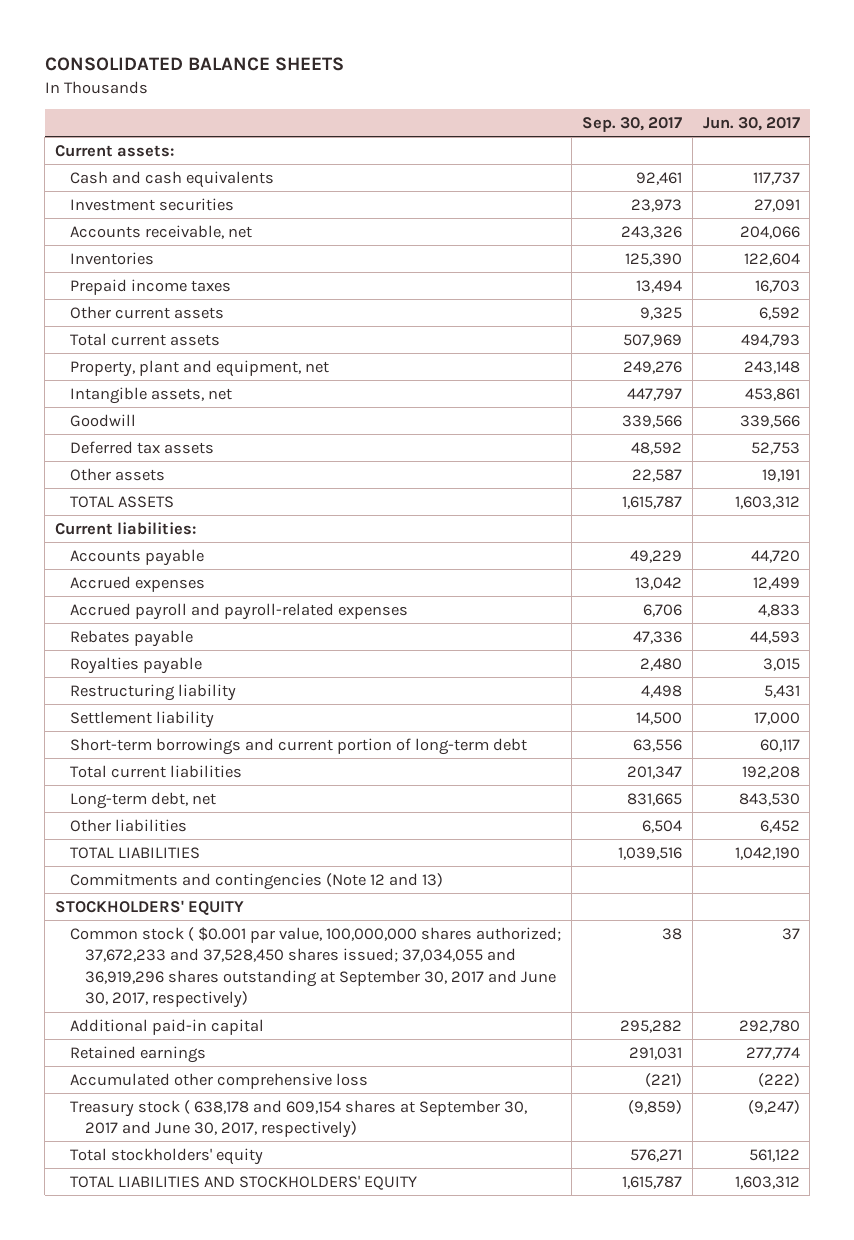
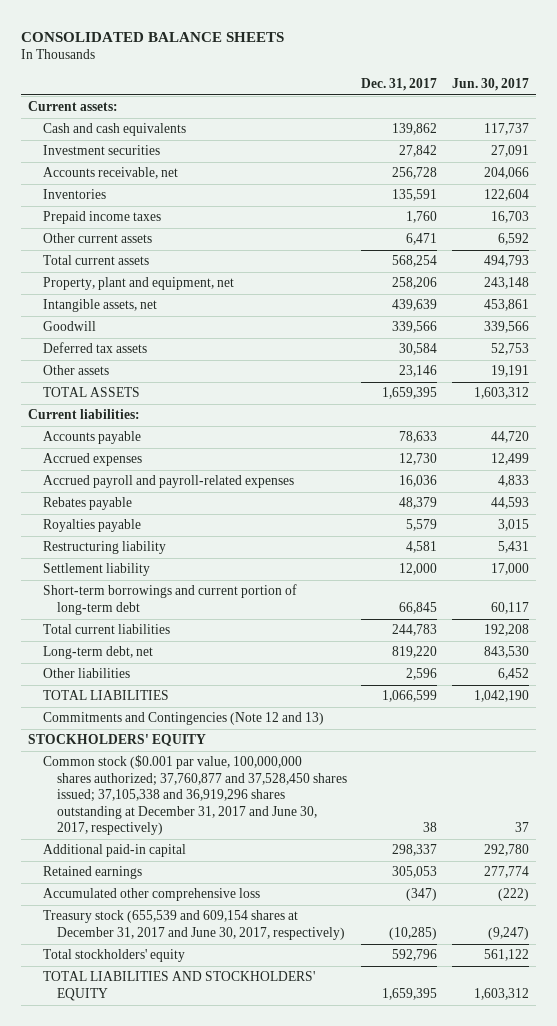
- | Sep. 30, 2017 | Jun. 30, 2017
+ | Dec. 31, 2017 | Jun. 30, 2017
- Commitments and contingencies (Note 12 and 13)
+ Commitments and Contingencies (Note 12 and 13)
- Common stock ( $0.001 par value, 100,000,000 shares authorized; 37,672,233 and 37,528,450 shares issued; 37,034,055 and 36,919,296 shares outstanding at September 30, 2017 and June 30, 2017, respectively) | 38 | 37
+ Common stock ($0.001 par value, 100,000,000 shares authorized; 37,760,877 and 37,528,450 shares issued; 37,105,338 and 36,919,296 shares outstanding at December 31, 2017 and June 30, 2017, respectively) | 38 | 37
- Treasury stock ( 638,178 and 609,154 shares at September 30, 2017 and June 30, 2017, respectively) | (9,859) | (9,247)
+ Treasury stock (655,539 and 609,154 shares at December 31, 2017 and June 30, 2017, respectively) | (10,285) | (9,247)

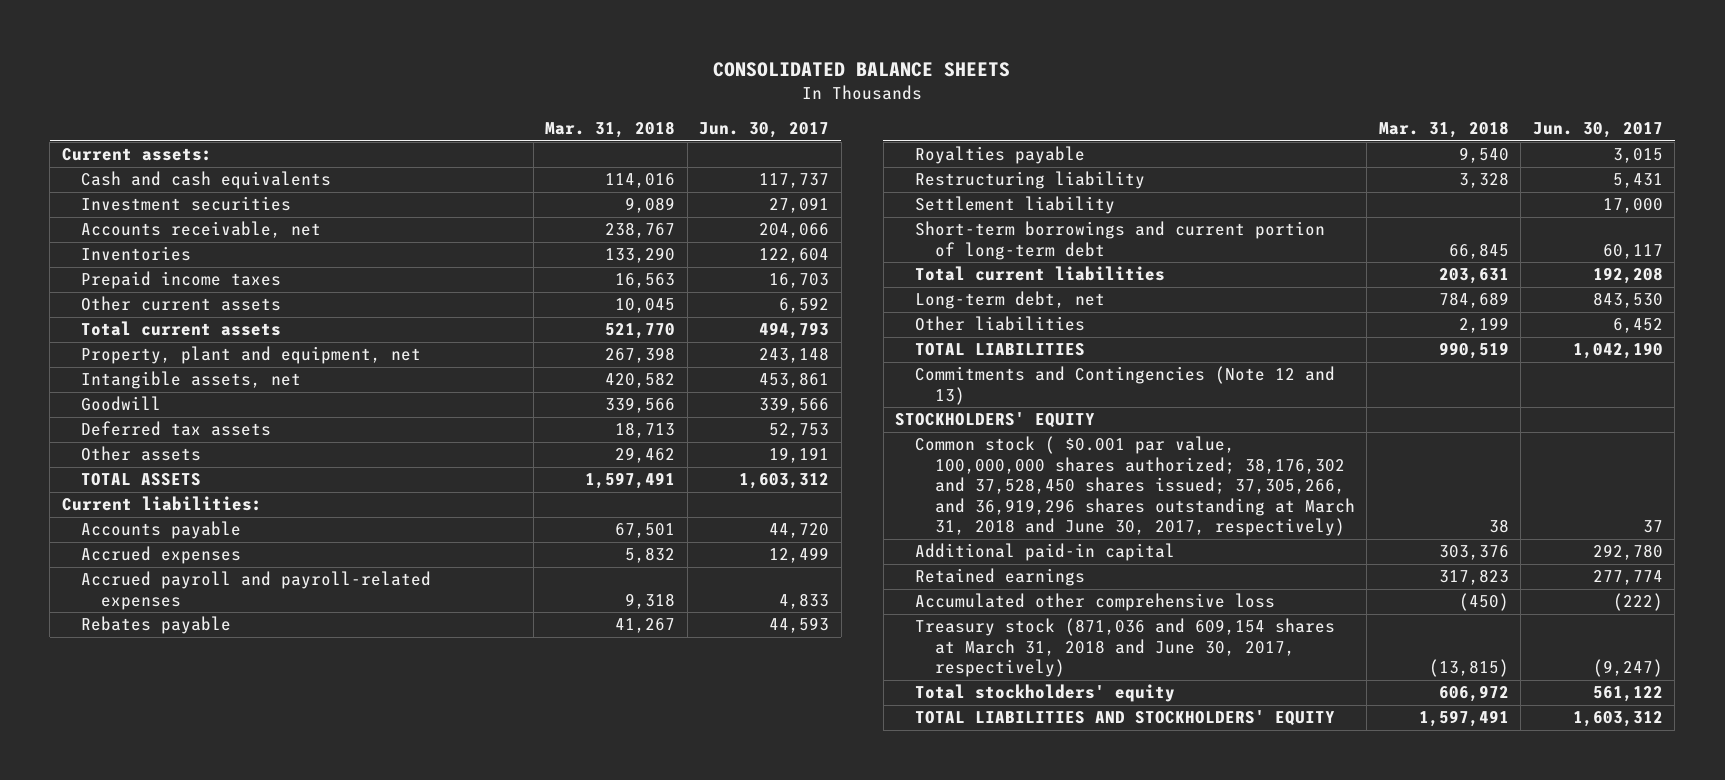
- | Dec. 31, 2017 | Jun. 30, 2017
+ | Mar. 31, 2018 | Jun. 30, 2017
- Common stock ($0.001 par value, 100,000,000 shares authorized; 37,760,877 and 37,528,450 shares issued; 37,105,338 and 36,919,296 shares outstanding at December 31, 2017 and June 30, 2017, respectively) | 38 | 37
+ Common stock ( $0.001 par value, 100,000,000 shares authorized; 38,176,302 and 37,528,450 shares issued; 37,305,266, and 36,919,296 shares outstanding at March 31, 2018 and June 30, 2017, respectively) | 38 | 37
- Treasury stock (655,539 and 609,154 shares at December 31, 2017 and June 30, 2017, respectively) | (10,285) | (9,247)
+ Treasury stock (871,036 and 609,154 shares at March 31, 2018 and June 30, 2017, respectively) | (13,815) | (9,247)

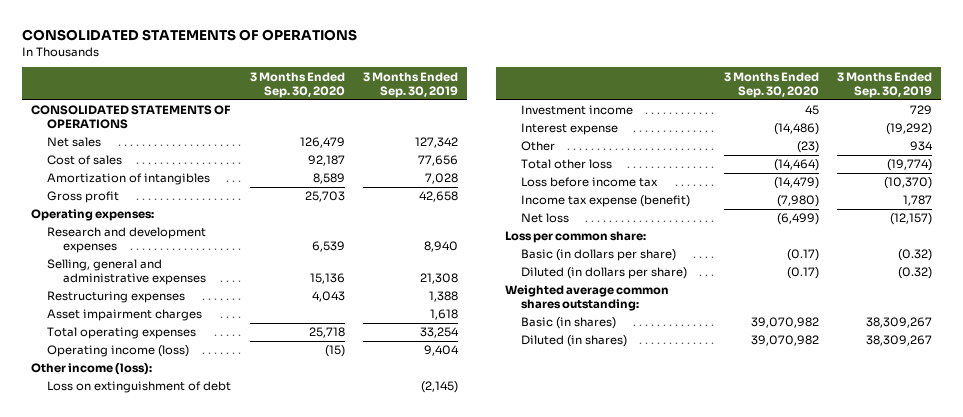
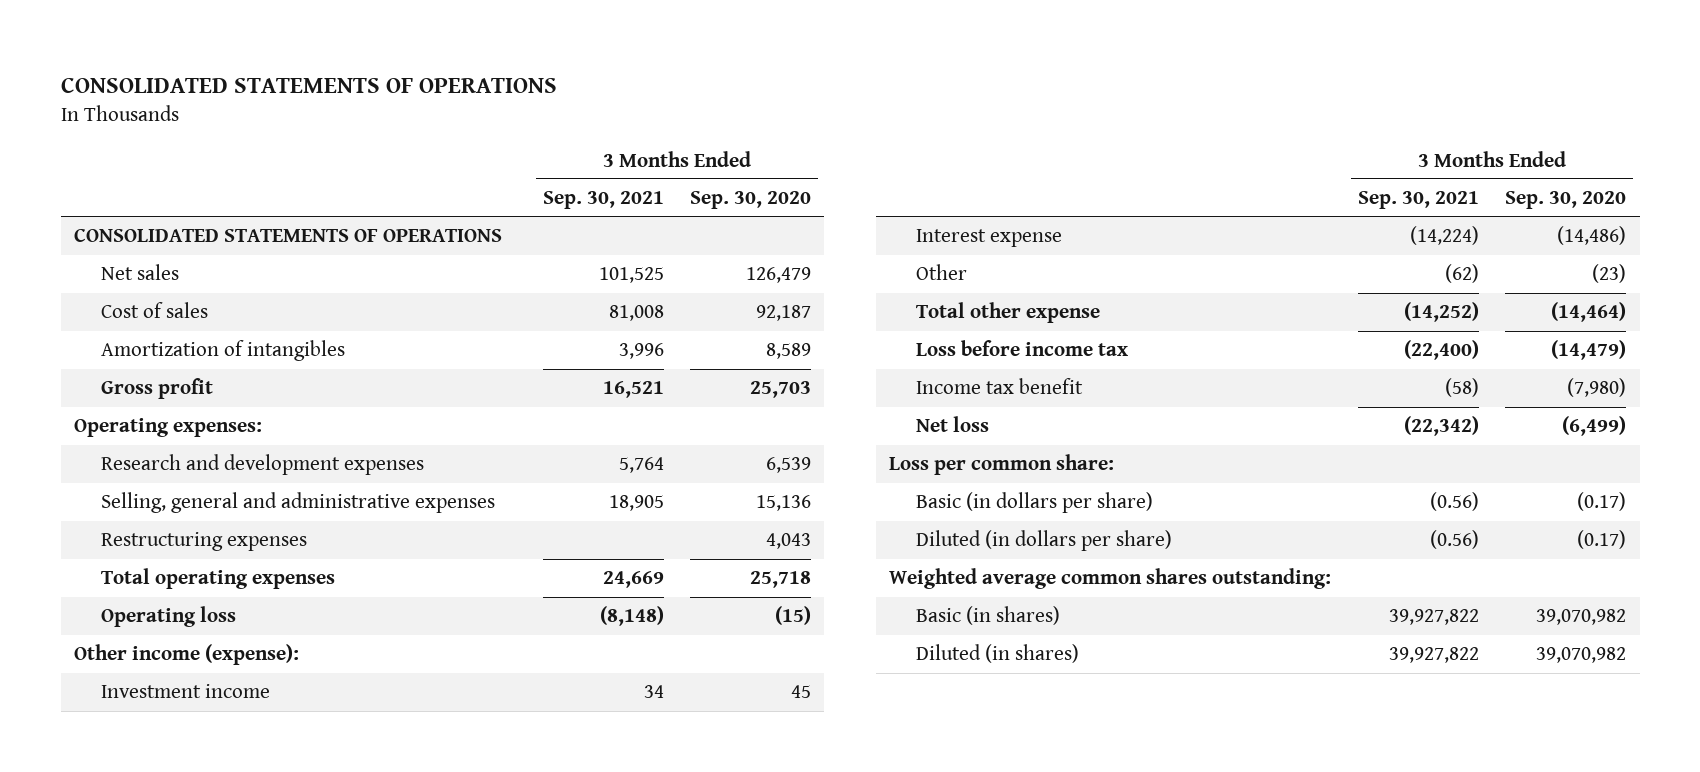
- | 3 Months Ended Sep. 30, 2020 | 3 Months Ended Sep. 30, 2019
+ | 3 Months Ended Sep. 30, 2021 | 3 Months Ended Sep. 30, 2020
- Asset impairment charges | | 1,618
- Operating income (loss) | (15) | 9,404
- Other income (loss):
- Loss on extinguishment of debt | | (2,145)
+ Operating loss | (8,148) | (15)
+ Other income (expense):
- Total other loss | (14,464) | (19,774)
+ Total other expense | (14,252) | (14,464)
- Income tax expense (benefit) | (7,980) | 1,787
+ Income tax benefit | (58) | (7,980)

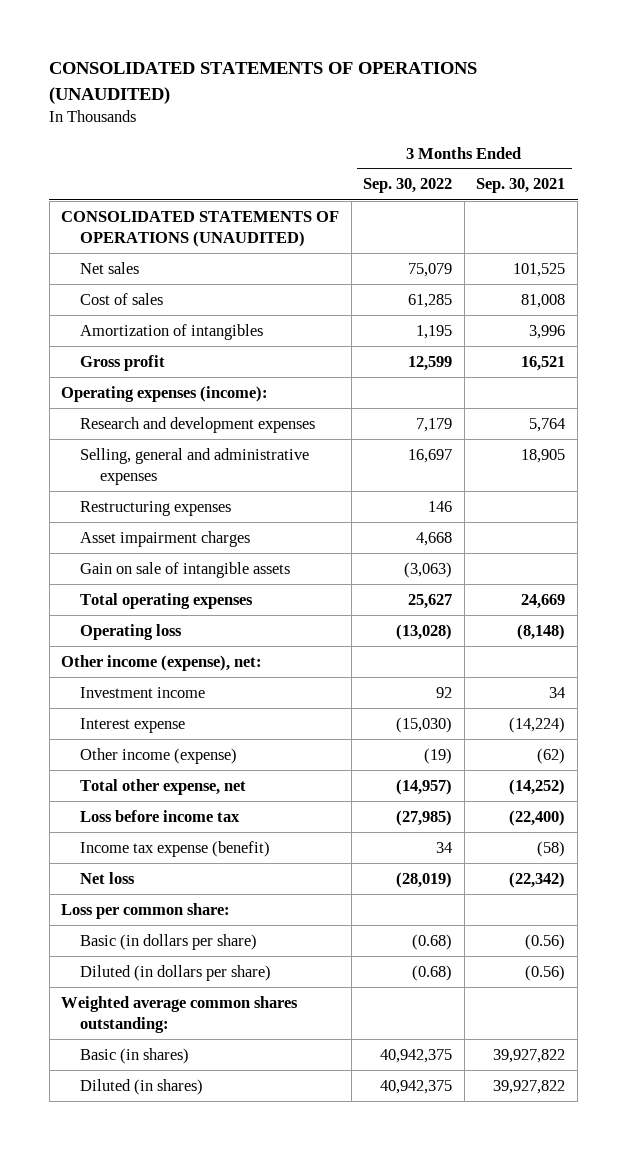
- CONSOLIDATED STATEMENTS OF OPERATIONS
+ CONSOLIDATED STATEMENTS OF OPERATIONS (UNAUDITED)
- | 3 Months Ended Sep. 30, 2021 | 3 Months Ended Sep. 30, 2020
+ | 3 Months Ended Sep. 30, 2022 | 3 Months Ended Sep. 30, 2021
- CONSOLIDATED STATEMENTS OF OPERATIONS
+ CONSOLIDATED STATEMENTS OF OPERATIONS (UNAUDITED)
- Operating expenses:
+ Operating expenses (income):
+ Asset impairment charges | 4,668 |
+ Gain on sale of intangible assets | (3,063) |
- Other income (expense):
+ Other income (expense), net:
- Other | (62) | (23)
- Total other expense | (14,252) | (14,464)
+ Other income (expense) | (19) | (62)
+ Total other expense, net | (14,957) | (14,252)
- Income tax benefit | (58) | (7,980)
+ Income tax expense (benefit) | 34 | (58)

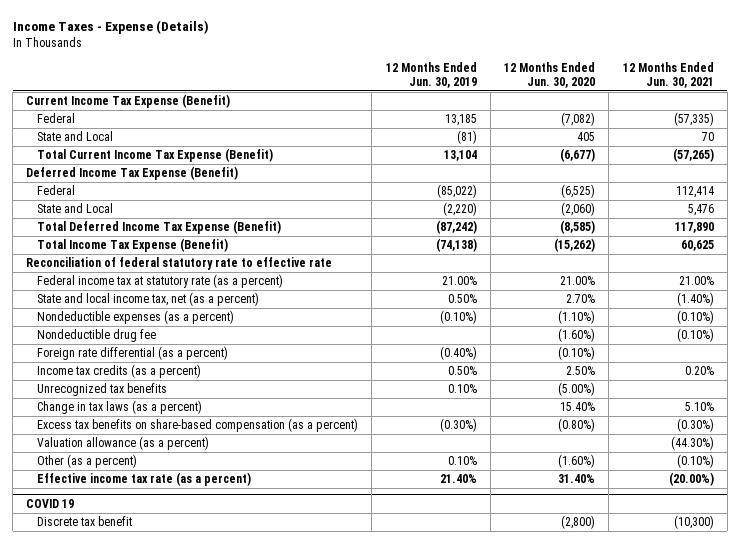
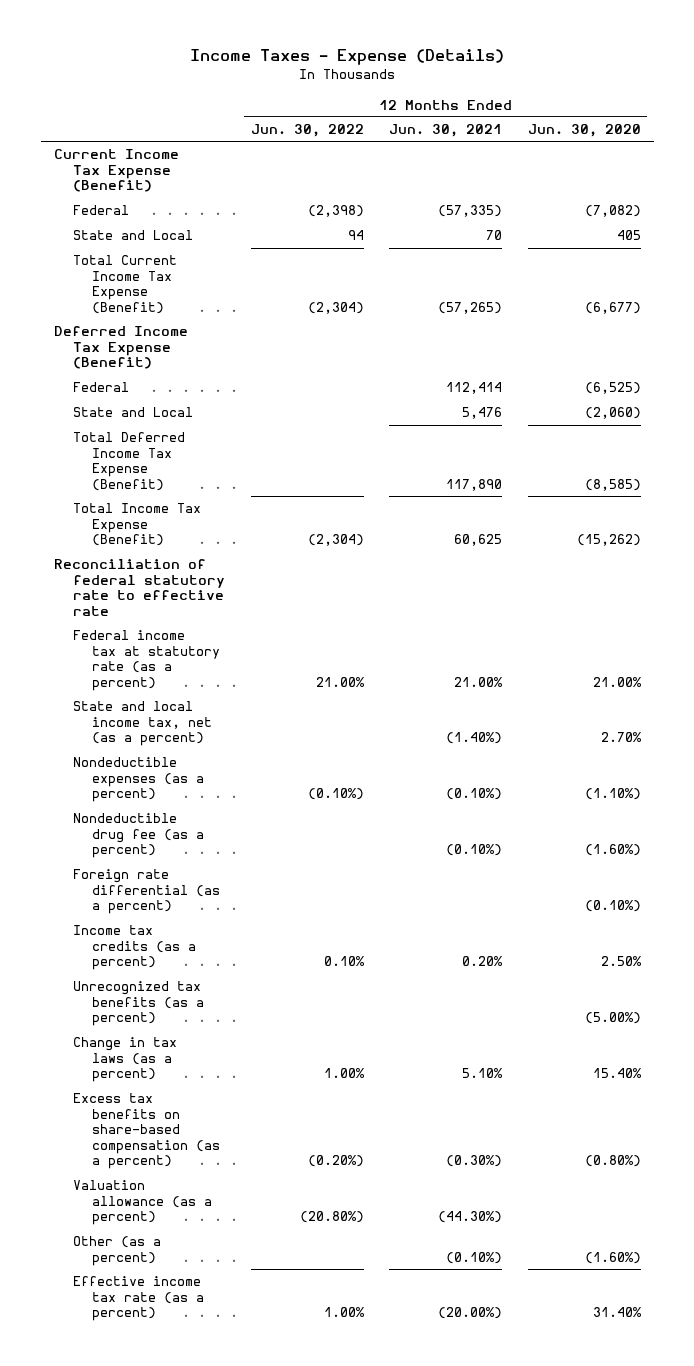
- | 12 Months Ended Jun. 30, 2019 | 12 Months Ended Jun. 30, 2020 | 12 Months Ended Jun. 30, 2021
+ | 12 Months Ended Jun. 30, 2022 | 12 Months Ended Jun. 30, 2021 | 12 Months Ended Jun. 30, 2020
- Nondeductible drug fee | | (1.60%) | (0.10%)
+ Nondeductible drug fee (as a percent) | | (0.10%) | (1.60%)
- Unrecognized tax benefits | 0.10% | (5.00%) |
+ Unrecognized tax benefits (as a percent) | | | (5.00%)
- COVID 19
- Discrete tax benefit | | (2,800) | (10,300)

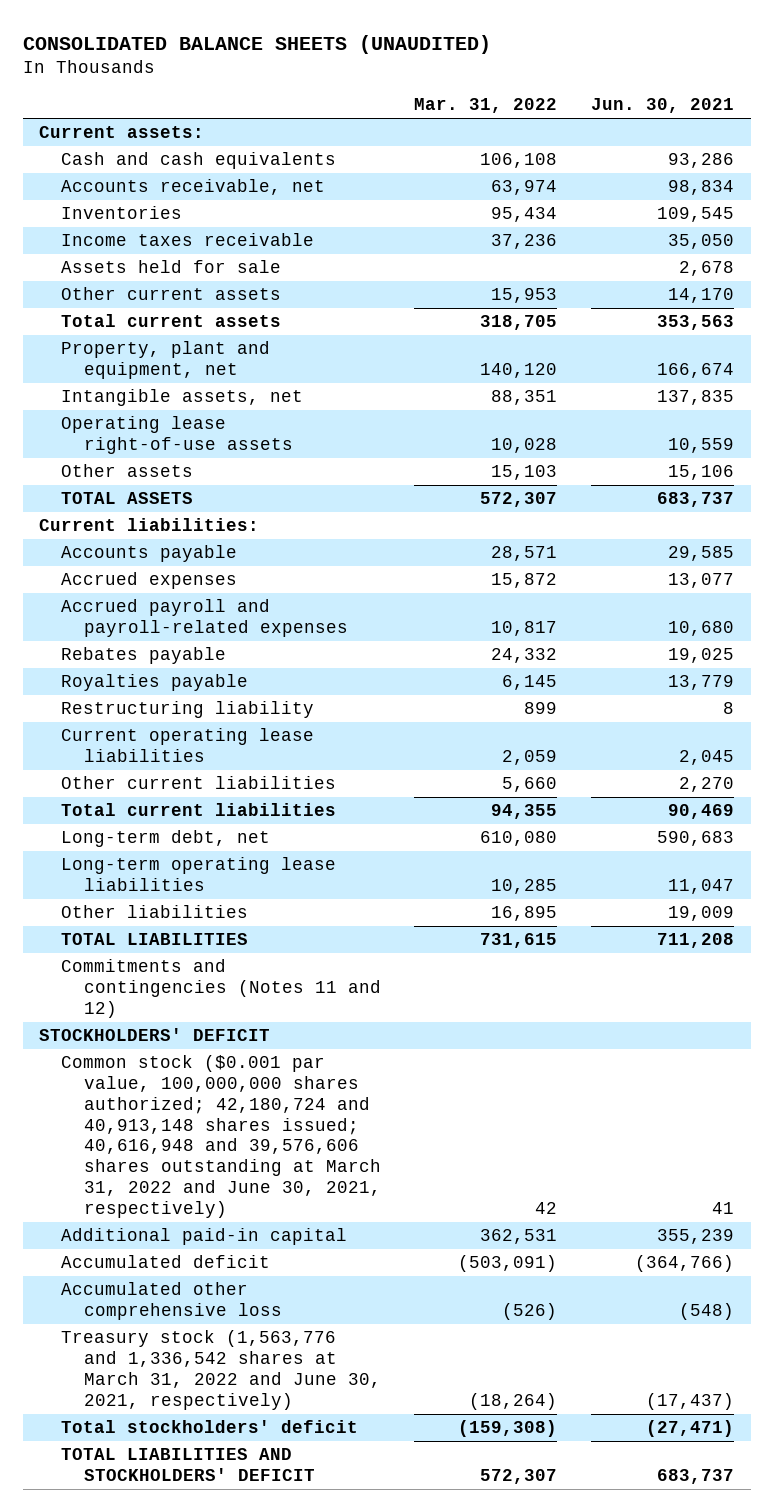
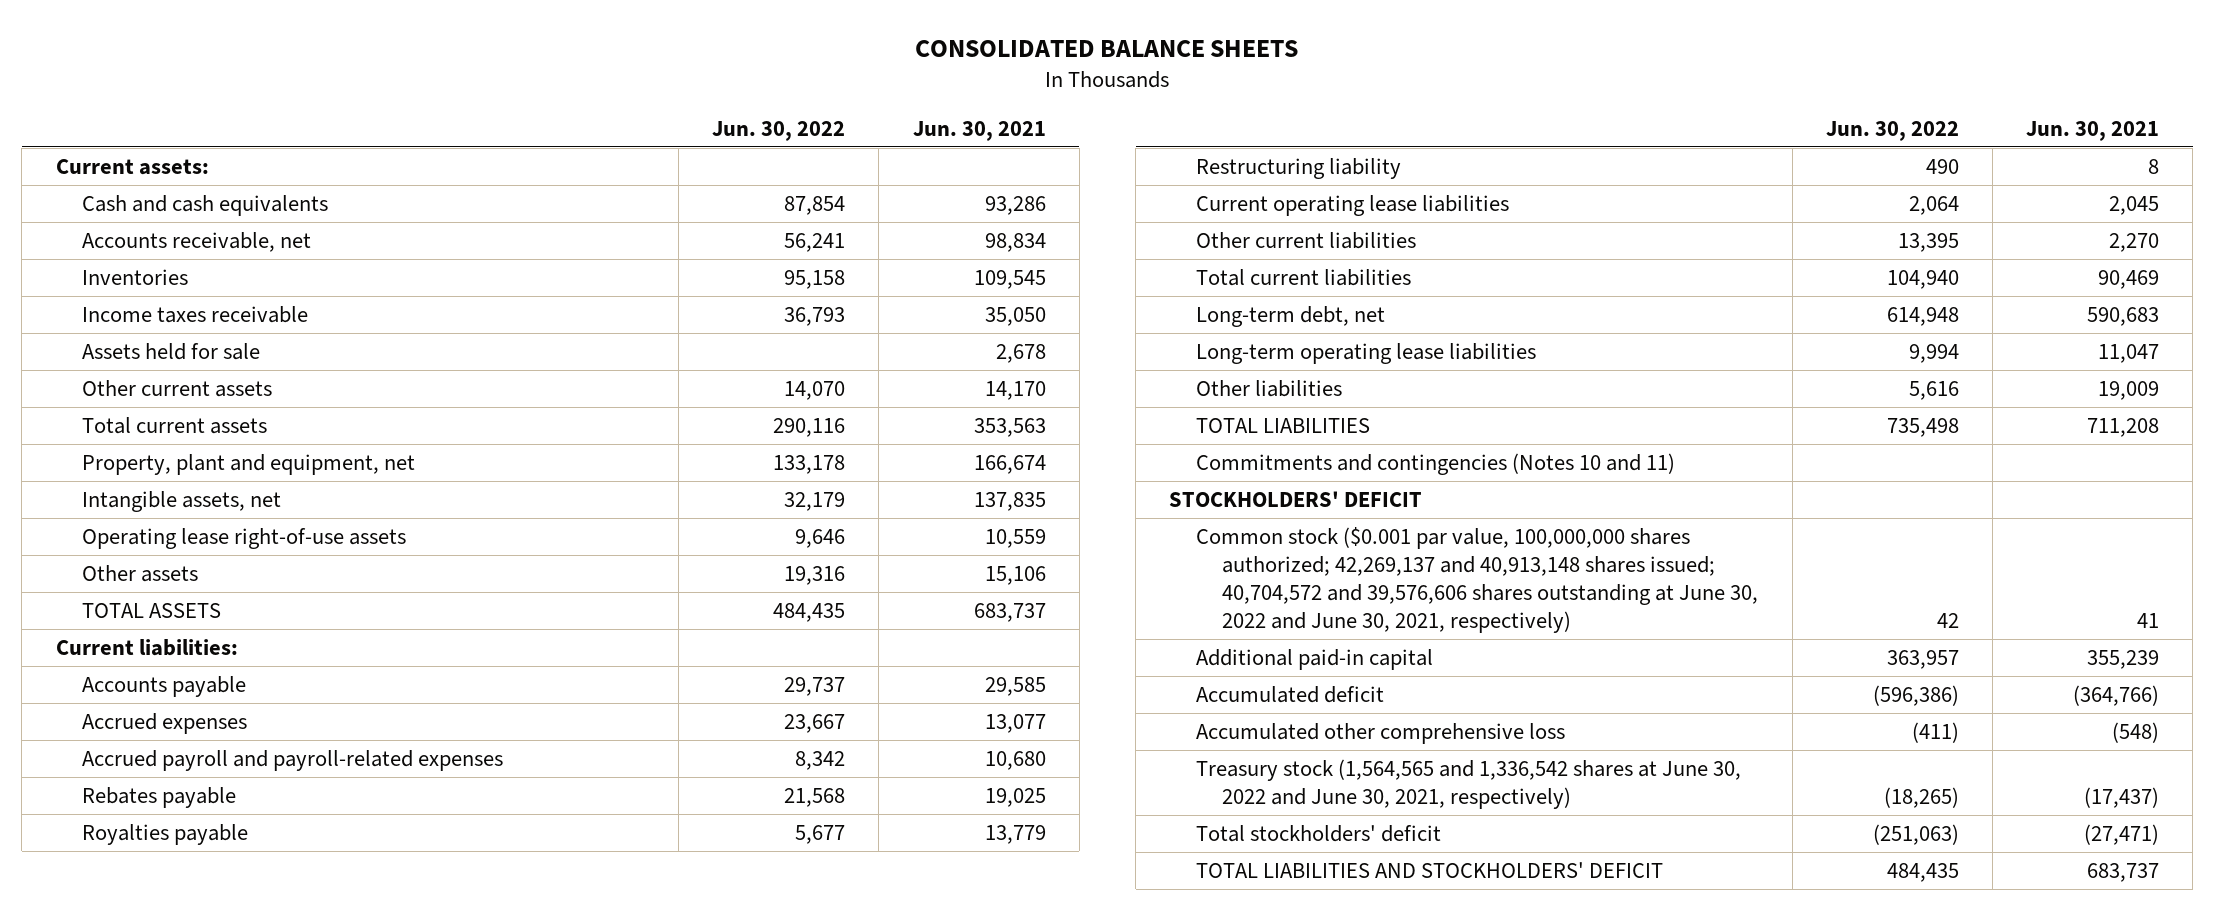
- CONSOLIDATED BALANCE SHEETS (UNAUDITED)
+ CONSOLIDATED BALANCE SHEETS
- | Mar. 31, 2022 | Jun. 30, 2021
+ | Jun. 30, 2022 | Jun. 30, 2021
- Commitments and contingencies (Notes 11 and 12)
+ Commitments and contingencies (Notes 10 and 11)
- Common stock ($0.001 par value, 100,000,000 shares authorized; 42,180,724 and 40,913,148 shares issued; 40,616,948 and 39,576,606 shares outstanding at March 31, 2022 and June 30, 2021, respectively) | 42 | 41
+ Common stock ($0.001 par value, 100,000,000 shares authorized; 42,269,137 and 40,913,148 shares issued; 40,704,572 and 39,576,606 shares outstanding at June 30, 2022 and June 30, 2021, respectively) | 42 | 41
- Treasury stock (1,563,776 and 1,336,542 shares at March 31, 2022 and June 30, 2021, respectively) | (18,264) | (17,437)
+ Treasury stock (1,564,565 and 1,336,542 shares at June 30, 2022 and June 30, 2021, respectively) | (18,265) | (17,437)

